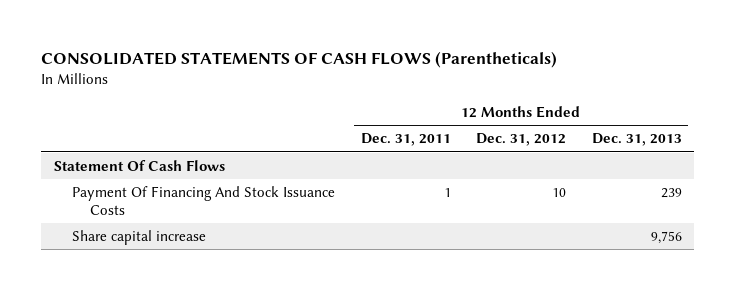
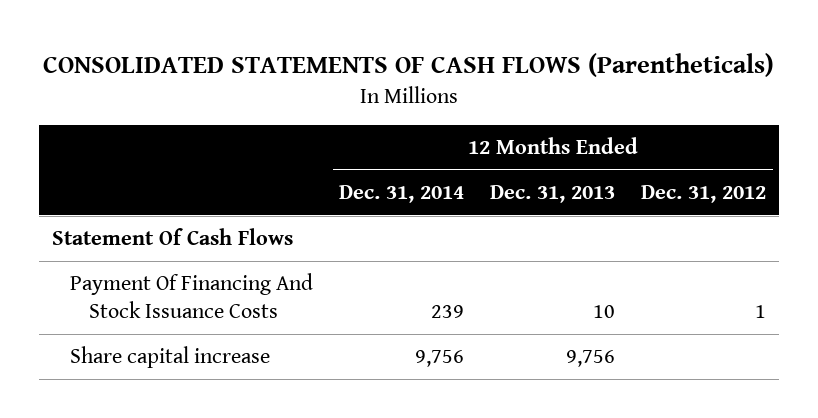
- | 12 Months Ended Dec. 31, 2011 | 12 Months Ended Dec. 31, 2012 | 12 Months Ended Dec. 31, 2013
+ | 12 Months Ended Dec. 31, 2014 | 12 Months Ended Dec. 31, 2013 | 12 Months Ended Dec. 31, 2012
- Payment Of Financing And Stock Issuance Costs | 1 | 10 | 239
+ Payment Of Financing And Stock Issuance Costs | 239 | 10 | 1

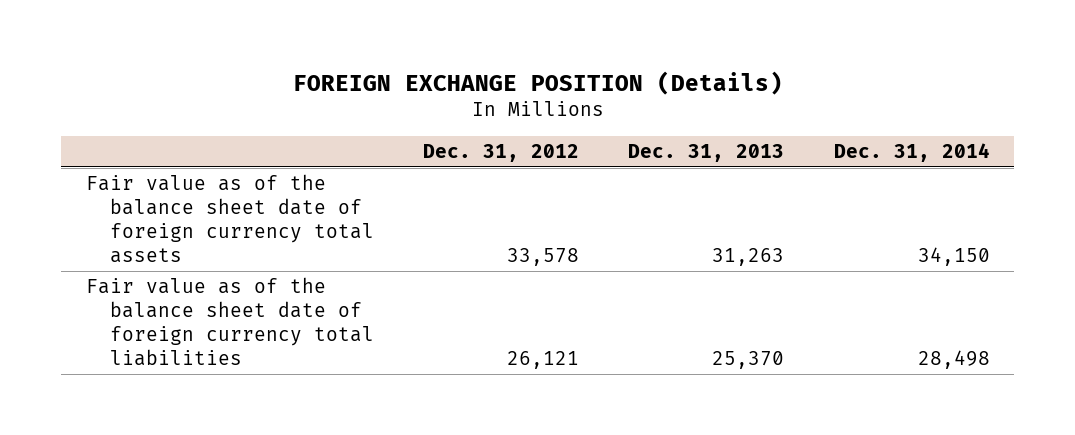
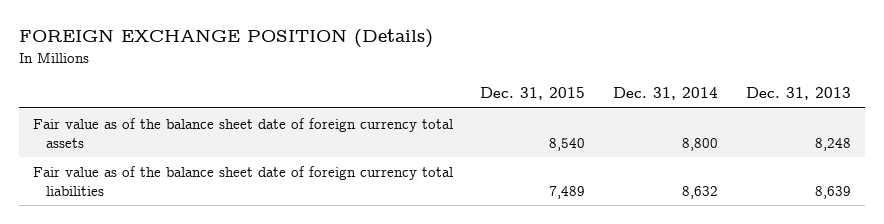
- | Dec. 31, 2012 | Dec. 31, 2013 | Dec. 31, 2014
+ | Dec. 31, 2015 | Dec. 31, 2014 | Dec. 31, 2013
- Fair value as of the balance sheet date of foreign currency total assets | 33,578 | 31,263 | 34,150
- Fair value as of the balance sheet date of foreign currency total liabilities | 26,121 | 25,370 | 28,498
+ Fair value as of the balance sheet date of foreign currency total assets | 8,540 | 8,800 | 8,248
+ Fair value as of the balance sheet date of foreign currency total liabilities | 7,489 | 8,632 | 8,639

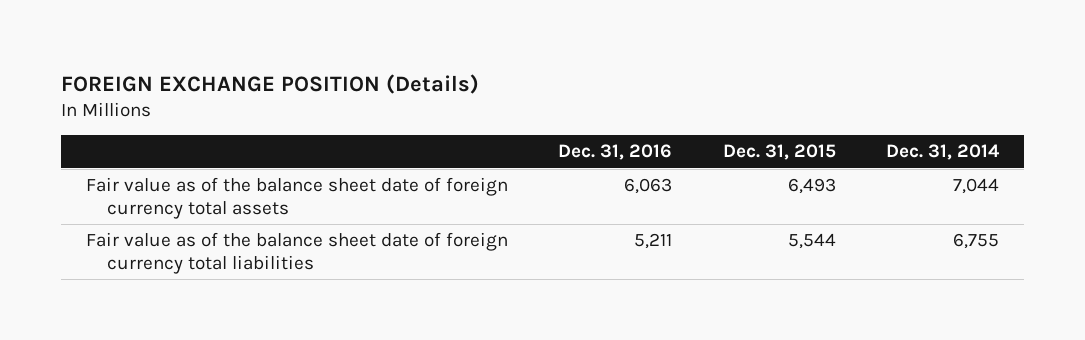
- | Dec. 31, 2015 | Dec. 31, 2014 | Dec. 31, 2013
+ | Dec. 31, 2016 | Dec. 31, 2015 | Dec. 31, 2014
- Fair value as of the balance sheet date of foreign currency total assets | 8,540 | 8,800 | 8,248
- Fair value as of the balance sheet date of foreign currency total liabilities | 7,489 | 8,632 | 8,639
+ Fair value as of the balance sheet date of foreign currency total assets | 6,063 | 6,493 | 7,044
+ Fair value as of the balance sheet date of foreign currency total liabilities | 5,211 | 5,544 | 6,755

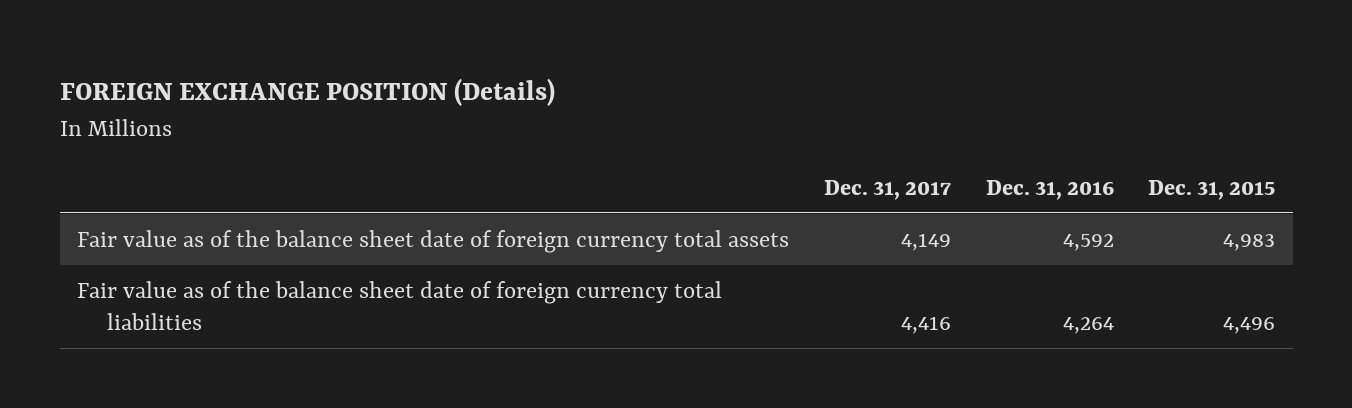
- | Dec. 31, 2016 | Dec. 31, 2015 | Dec. 31, 2014
+ | Dec. 31, 2017 | Dec. 31, 2016 | Dec. 31, 2015
- Fair value as of the balance sheet date of foreign currency total assets | 6,063 | 6,493 | 7,044
- Fair value as of the balance sheet date of foreign currency total liabilities | 5,211 | 5,544 | 6,755
+ Fair value as of the balance sheet date of foreign currency total assets | 4,149 | 4,592 | 4,983
+ Fair value as of the balance sheet date of foreign currency total liabilities | 4,416 | 4,264 | 4,496

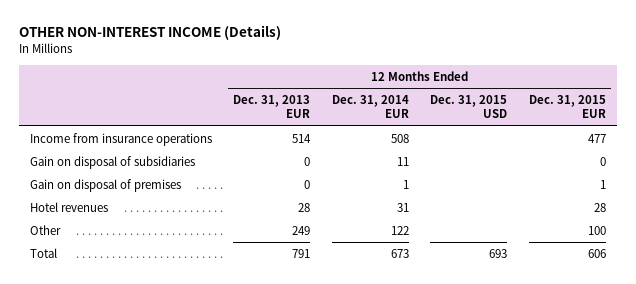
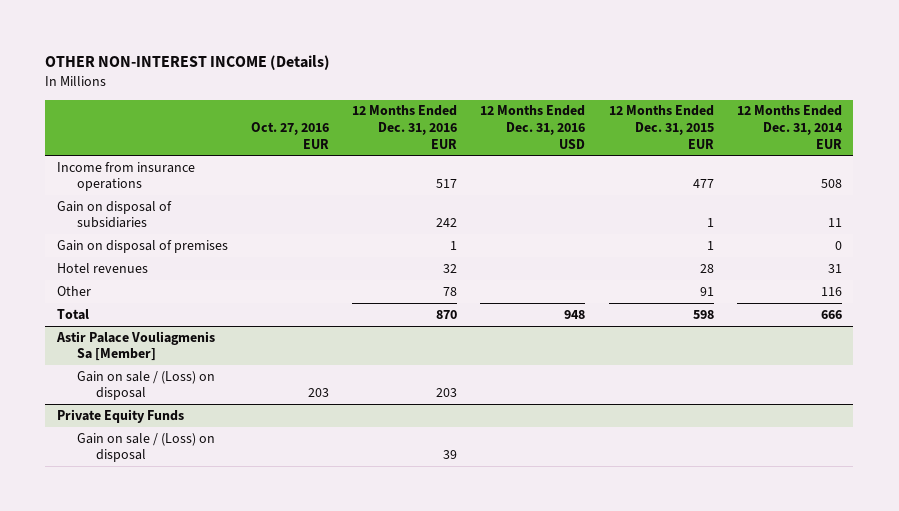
- | 12 Months Ended Dec. 31, 2013 EUR | 12 Months Ended Dec. 31, 2014 EUR | 12 Months Ended Dec. 31, 2015 USD | 12 Months Ended Dec. 31, 2015 EUR
+ | Oct. 27, 2016 EUR | 12 Months Ended Dec. 31, 2016 EUR | 12 Months Ended Dec. 31, 2016 USD | 12 Months Ended Dec. 31, 2015 EUR | 12 Months Ended Dec. 31, 2014 EUR
- Gain on disposal of subsidiaries | 0 | 11 | | 0
- Gain on disposal of premises | 0 | 1 | | 1
+ Gain on disposal of subsidiaries | | 242 | | 1 | 11
+ Gain on disposal of premises | | 1 | | 1 | 0
- Other | 249 | 122 | | 100
- Total | 791 | 673 | 693 | 606
+ Other | | 78 | | 91 | 116
+ Total | | 870 | 948 | 598 | 666
+ Astir Palace Vouliagmenis Sa [Member]
+ Gain on sale / (Loss) on disposal | 203 | 203 | | |
+ Private Equity Funds
+ Gain on sale / (Loss) on disposal | | 39 | | |

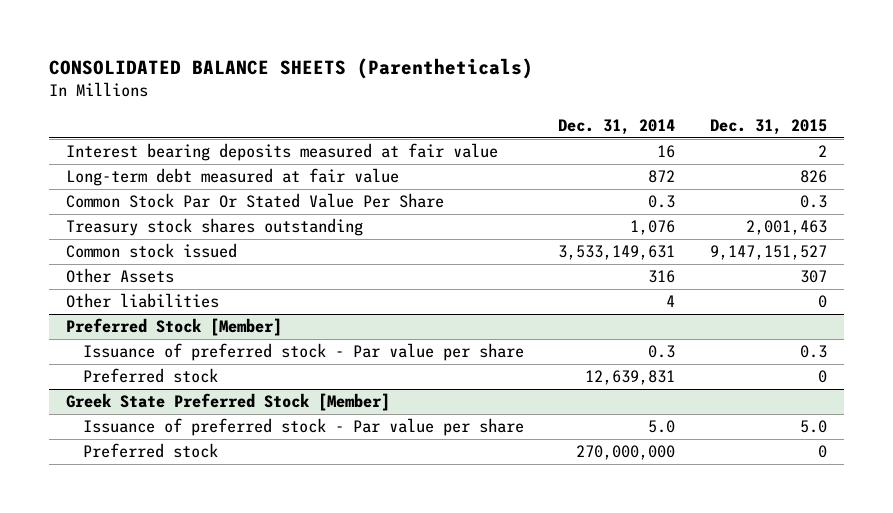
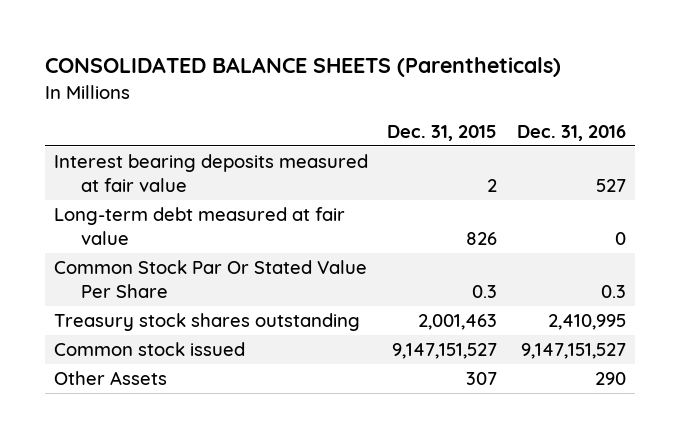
- | Dec. 31, 2014 | Dec. 31, 2015
+ | Dec. 31, 2015 | Dec. 31, 2016
- Other liabilities | 4 | 0
- Preferred Stock [Member]
- Issuance of preferred stock - Par value per share | 0.3 | 0.3
- Preferred stock | 12,639,831 | 0
- Greek State Preferred Stock [Member]
- Issuance of preferred stock - Par value per share | 5.0 | 5.0
- Preferred stock | 270,000,000 | 0

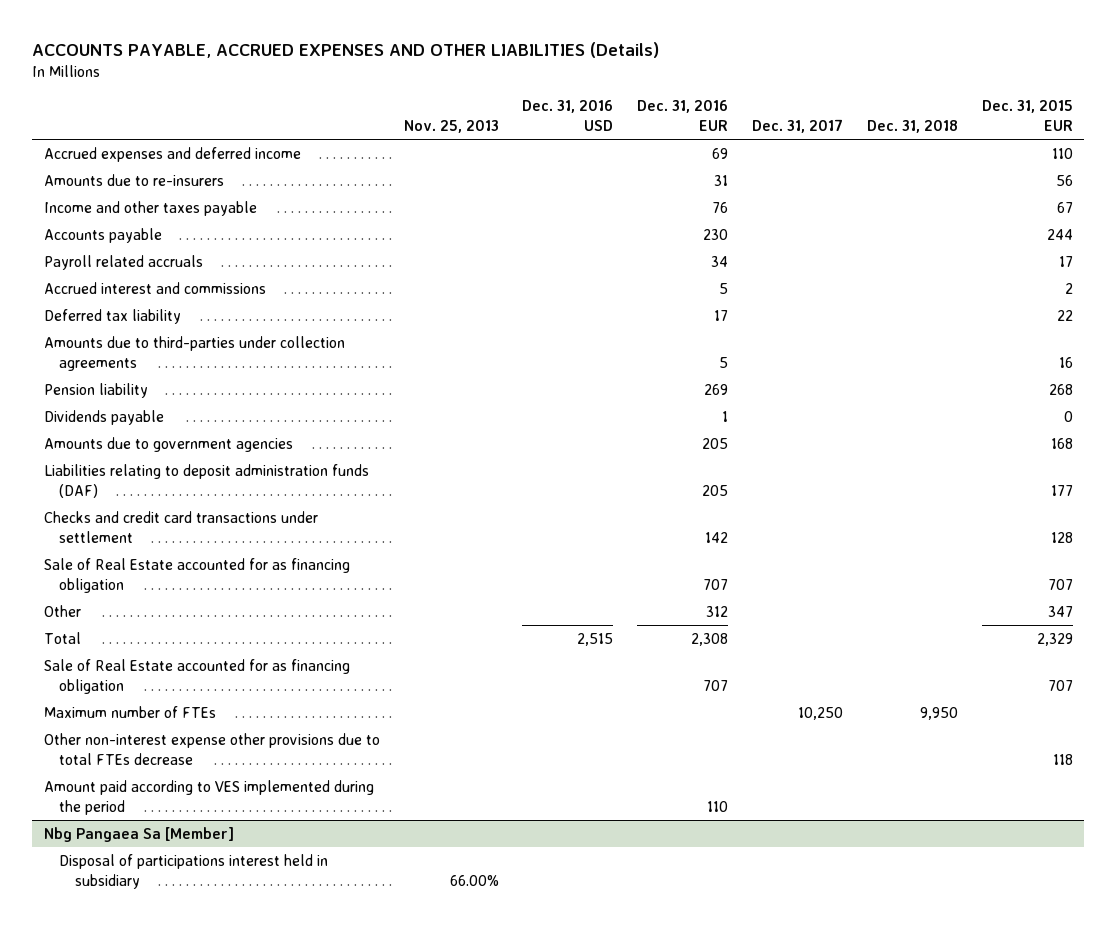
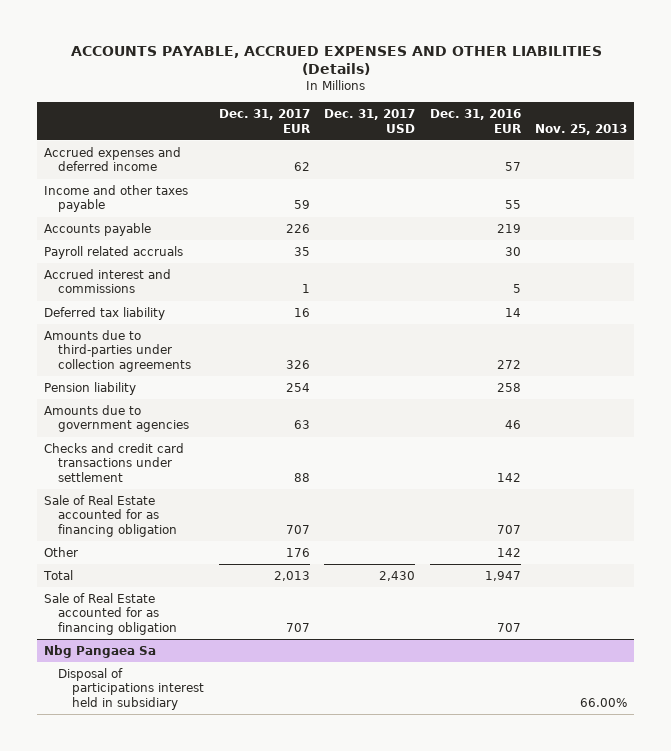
- | Nov. 25, 2013 | Dec. 31, 2016 USD | Dec. 31, 2016 EUR | Dec. 31, 2017 | Dec. 31, 2018 | Dec. 31, 2015 EUR
+ | Dec. 31, 2017 EUR | Dec. 31, 2017 USD | Dec. 31, 2016 EUR | Nov. 25, 2013
- Accrued expenses and deferred income | | | 69 | | | 110
- Amounts due to re-insurers | | | 31 | | | 56
- Income and other taxes payable | | | 76 | | | 67
- Accounts payable | | | 230 | | | 244
- Payroll related accruals | | | 34 | | | 17
+ Accrued expenses and deferred income | 62 | | 57 |
+ Income and other taxes payable | 59 | | 55 |
+ Accounts payable | 226 | | 219 |
+ Payroll related accruals | 35 | | 30 |
- Deferred tax liability | | | 17 | | | 22
- Amounts due to third-parties under collection agreements | | | 5 | | | 16
- Pension liability | | | 269 | | | 268
- Dividends payable | | | 1 | | | 0
- Amounts due to government agencies | | | 205 | | | 168
- Liabilities relating to deposit administration funds (DAF) | | | 205 | | | 177
+ Deferred tax liability | 16 | | 14 |
+ Amounts due to third-parties under collection agreements | 326 | | 272 |
+ Pension liability | 254 | | 258 |
+ Amounts due to government agencies | 63 | | 46 |
- Other | | | 312 | | | 347
- Total | | 2,515 | 2,308 | | | 2,329
+ Other | 176 | | 142 |
+ Total | 2,013 | 2,430 | 1,947 |
- Maximum number of FTEs | | | | 10,250 | 9,950 |
- Other non-interest expense other provisions due to total FTEs decrease | | | | | | 118
- Amount paid according to VES implemented during the period | | | 110 | | |
- Nbg Pangaea Sa [Member]
+ Nbg Pangaea Sa

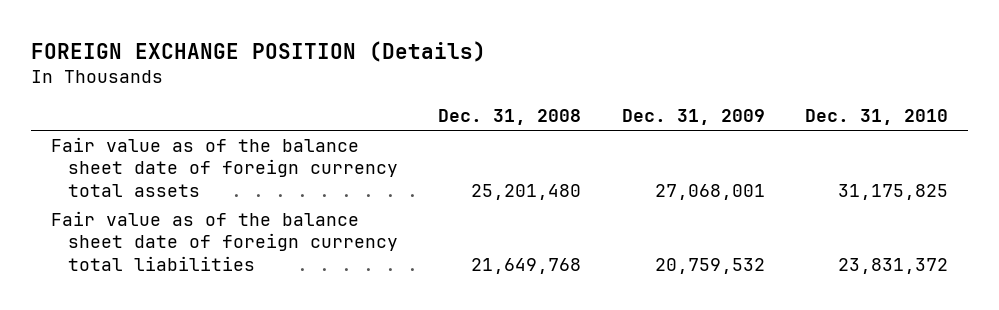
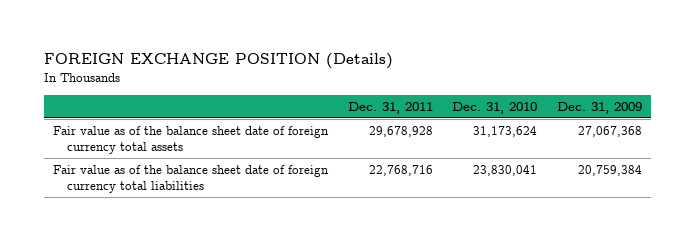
- | Dec. 31, 2008 | Dec. 31, 2009 | Dec. 31, 2010
+ | Dec. 31, 2011 | Dec. 31, 2010 | Dec. 31, 2009
- Fair value as of the balance sheet date of foreign currency total assets | 25,201,480 | 27,068,001 | 31,175,825
- Fair value as of the balance sheet date of foreign currency total liabilities | 21,649,768 | 20,759,532 | 23,831,372
+ Fair value as of the balance sheet date of foreign currency total assets | 29,678,928 | 31,173,624 | 27,067,368
+ Fair value as of the balance sheet date of foreign currency total liabilities | 22,768,716 | 23,830,041 | 20,759,384

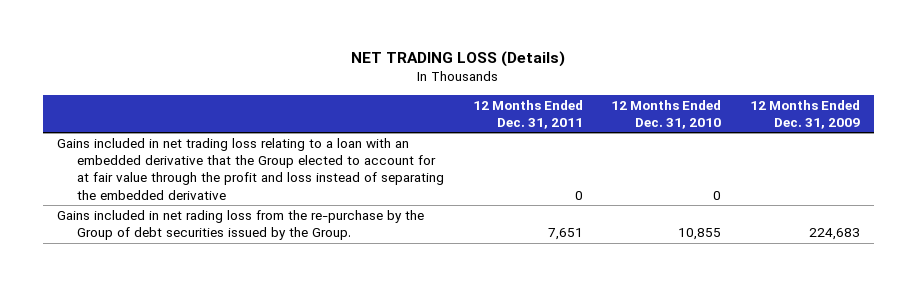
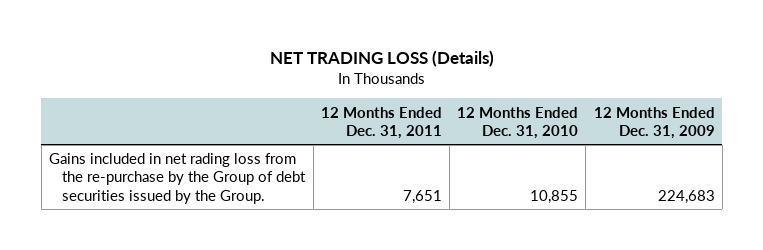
- Gains included in net trading loss relating to a loan with an embedded derivative that the Group elected to account for at fair value through the profit and loss instead of separating the embedded derivative | 0 | 0 |

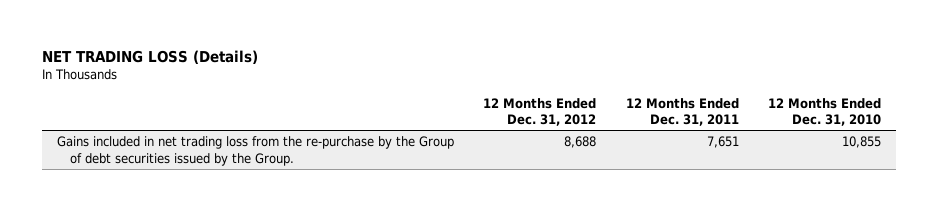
- | 12 Months Ended Dec. 31, 2011 | 12 Months Ended Dec. 31, 2010 | 12 Months Ended Dec. 31, 2009
+ | 12 Months Ended Dec. 31, 2012 | 12 Months Ended Dec. 31, 2011 | 12 Months Ended Dec. 31, 2010
- Gains included in net rading loss from the re-purchase by the Group of debt securities issued by the Group. | 7,651 | 10,855 | 224,683
+ Gains included in net trading loss from the re-purchase by the Group of debt securities issued by the Group. | 8,688 | 7,651 | 10,855

